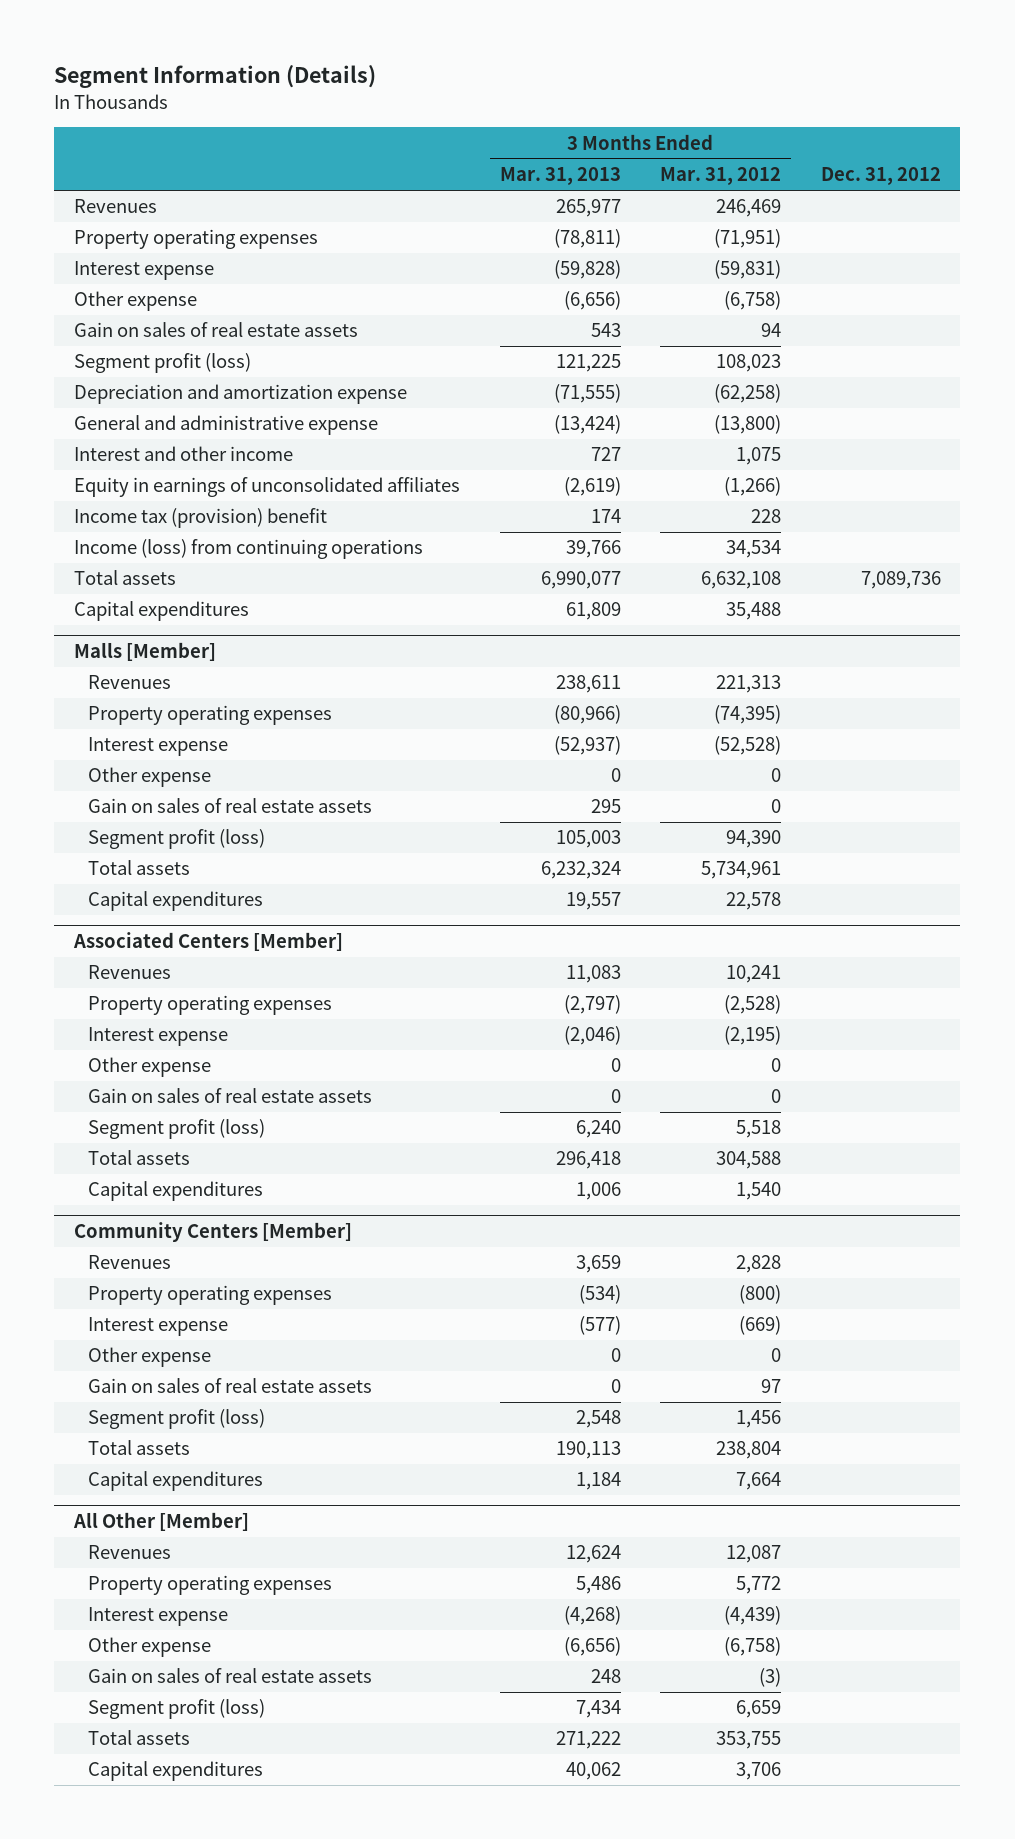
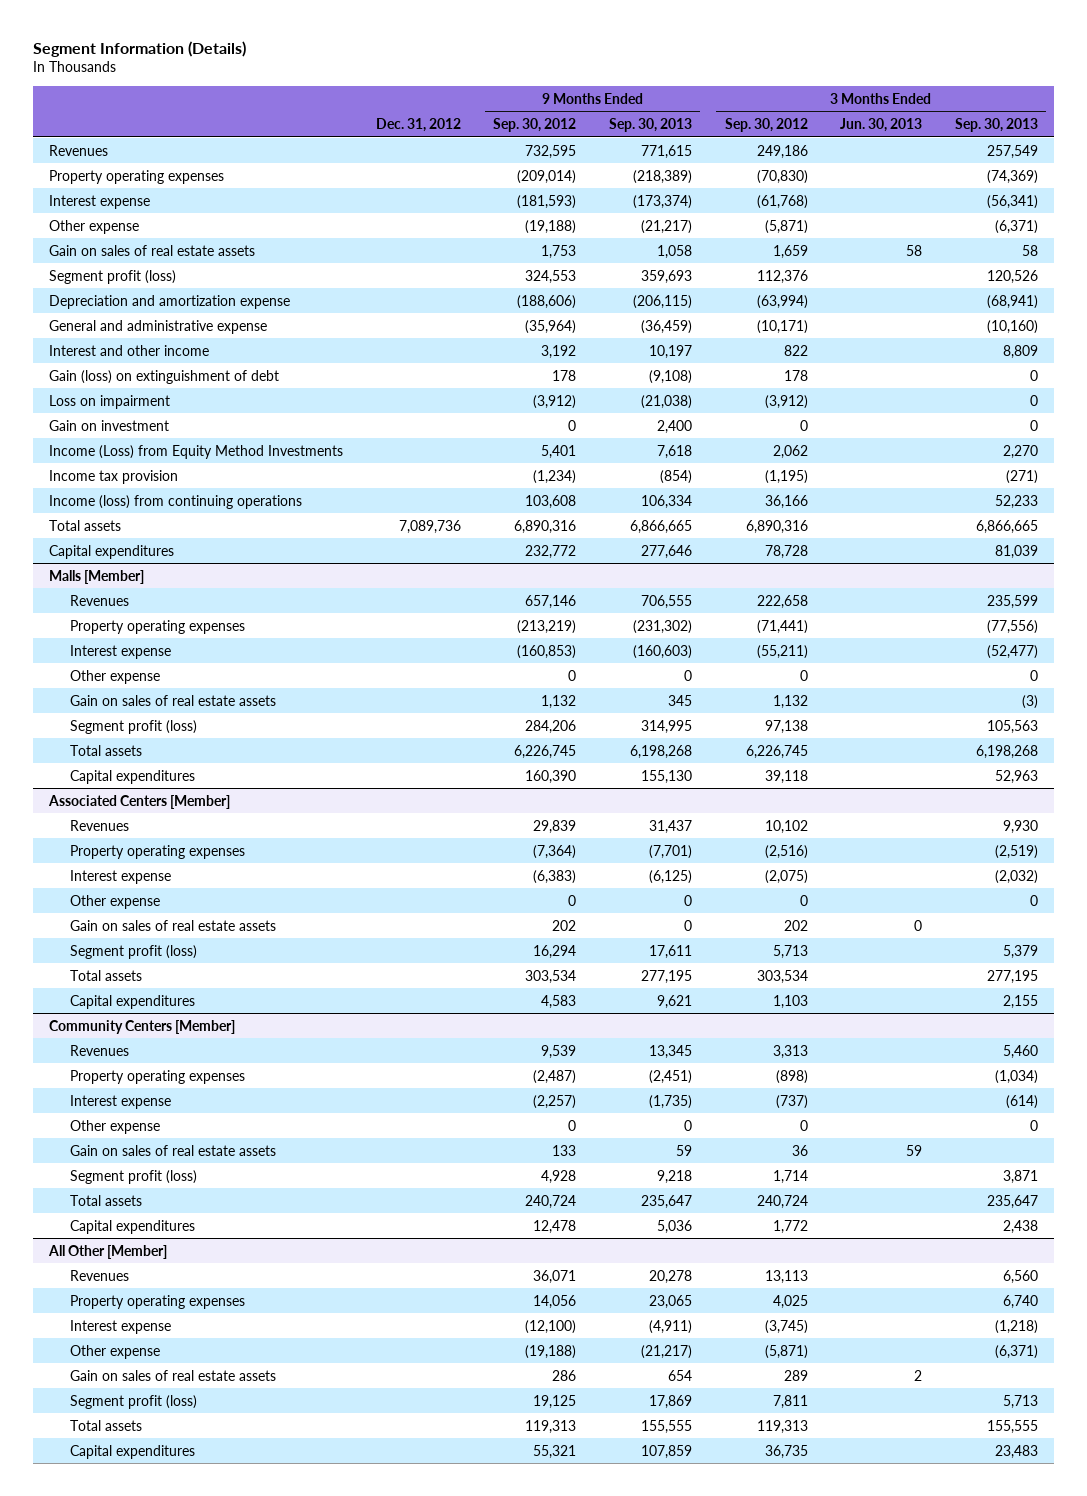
- | 3 Months Ended Mar. 31, 2013 | 3 Months Ended Mar. 31, 2012 | Dec. 31, 2012
+ | Dec. 31, 2012 | 9 Months Ended Sep. 30, 2012 | 9 Months Ended Sep. 30, 2013 | 3 Months Ended Sep. 30, 2012 | 3 Months Ended Jun. 30, 2013 | 3 Months Ended Sep. 30, 2013
- Equity in earnings of unconsolidated affiliates | (2,619) | (1,266) |
- Income tax (provision) benefit | 174 | 228 |
+ Gain (loss) on extinguishment of debt | | 178 | (9,108) | 178 | | 0
+ Loss on impairment | | (3,912) | (21,038) | (3,912) | | 0
+ Gain on investment | | 0 | 2,400 | 0 | | 0
+ Income (Loss) from Equity Method Investments | | 5,401 | 7,618 | 2,062 | | 2,270
+ Income tax provision | | (1,234) | (854) | (1,195) | | (271)

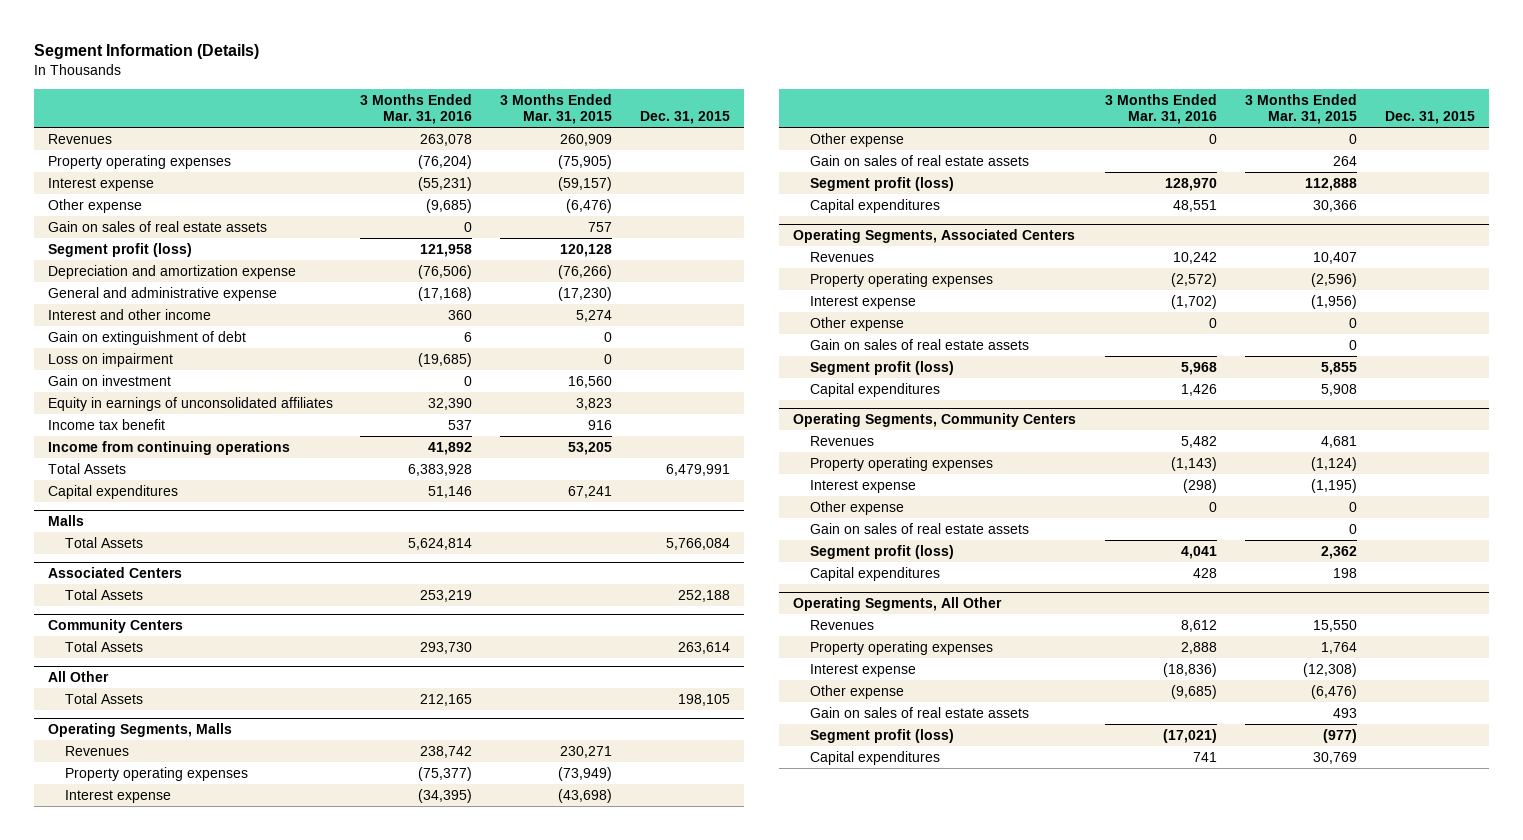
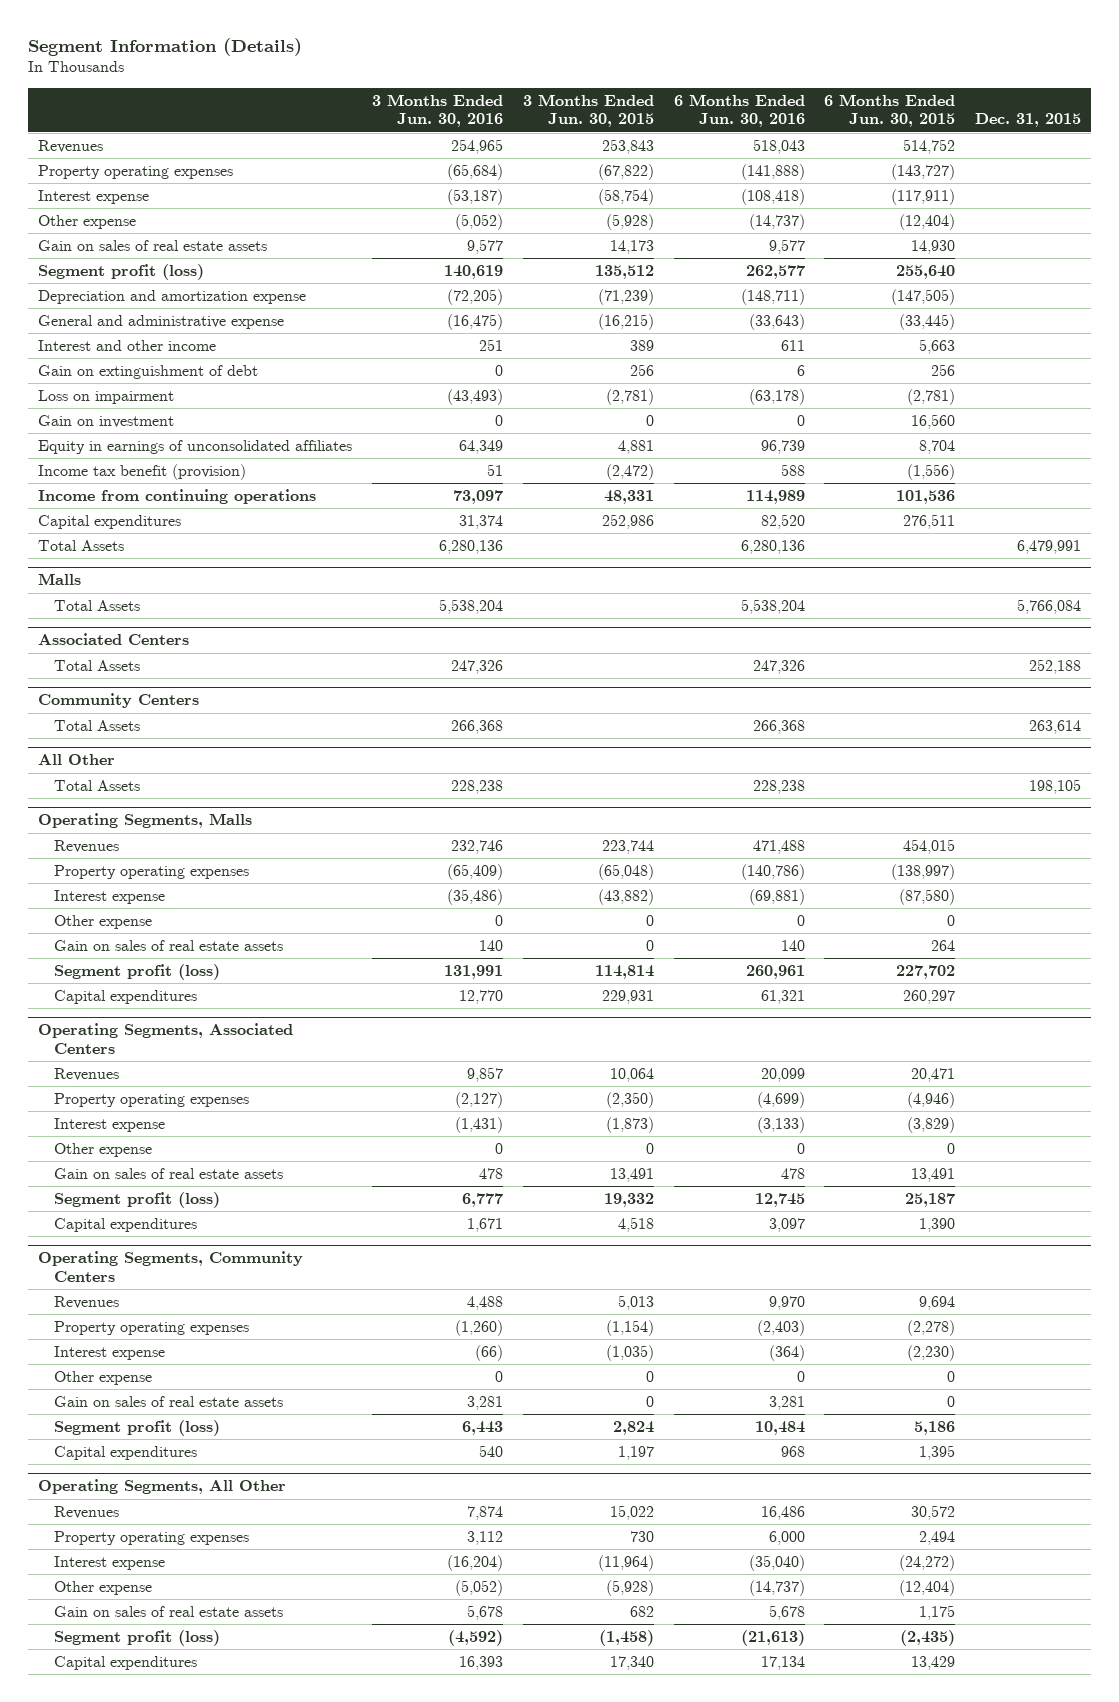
- | 3 Months Ended Mar. 31, 2016 | 3 Months Ended Mar. 31, 2015 | Dec. 31, 2015
+ | 3 Months Ended Jun. 30, 2016 | 3 Months Ended Jun. 30, 2015 | 6 Months Ended Jun. 30, 2016 | 6 Months Ended Jun. 30, 2015 | Dec. 31, 2015
- Income tax benefit | 537 | 916 |
+ Income tax benefit (provision) | 51 | (2,472) | 588 | (1,556) |
moved down: Total Assets | 6,280,136 | | 6,280,136 | | 6,479,991

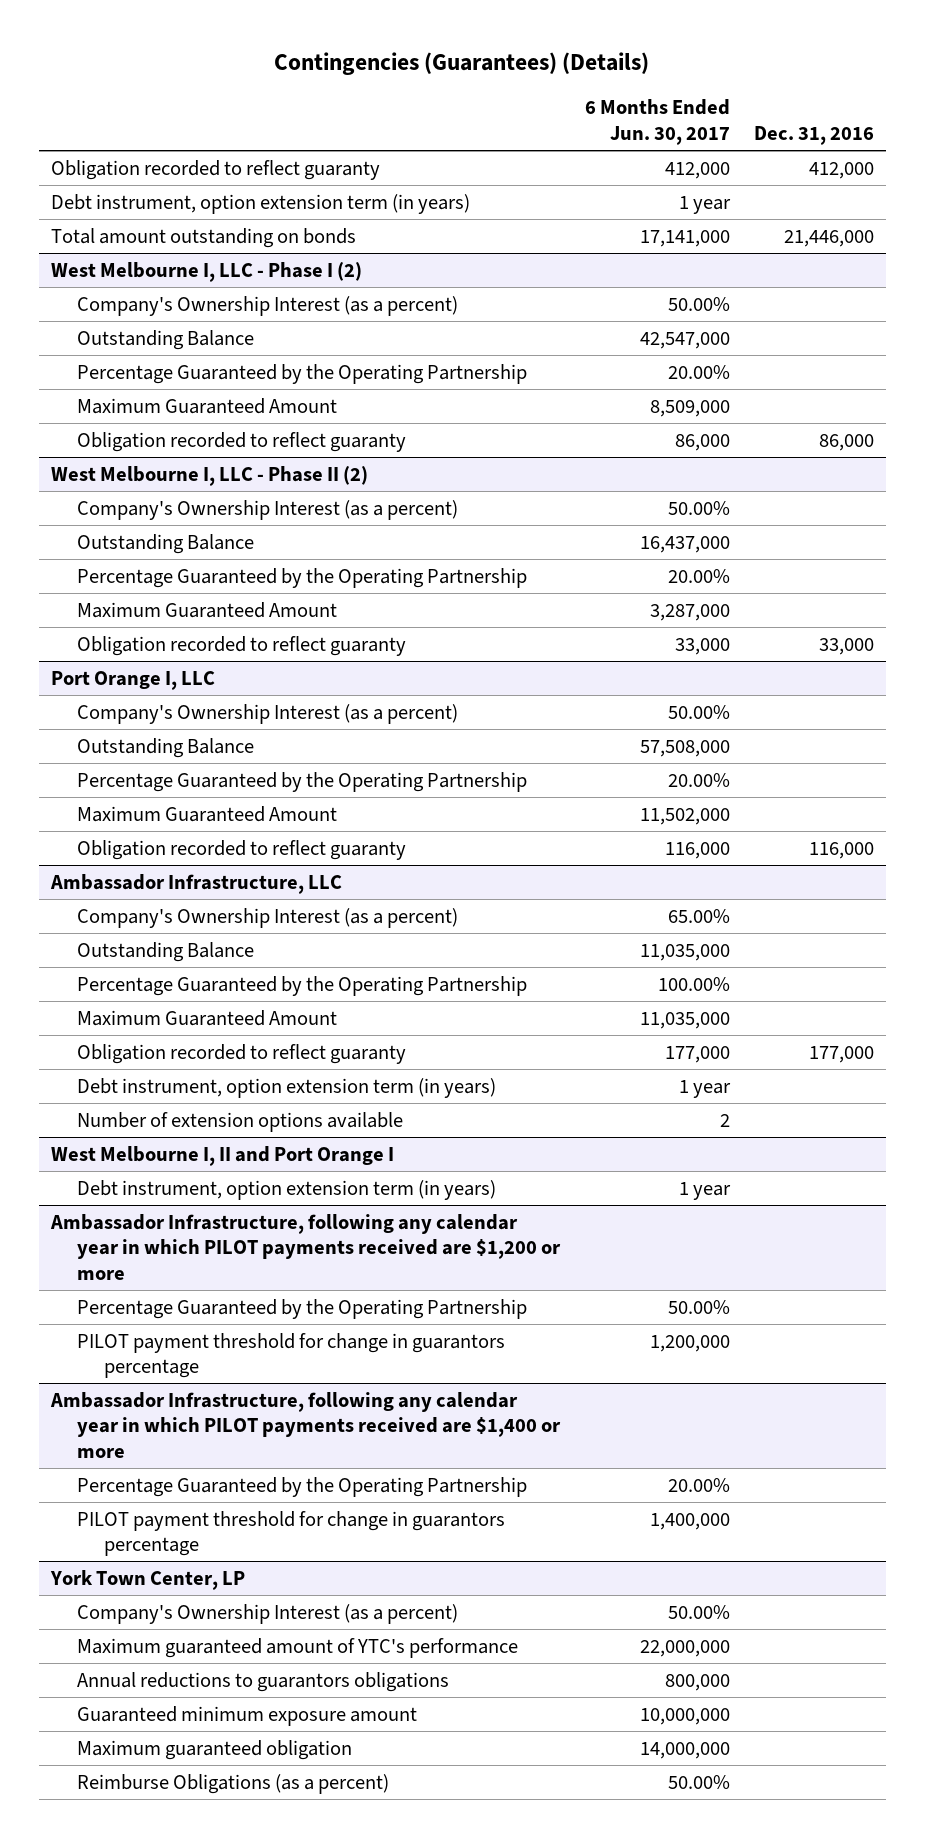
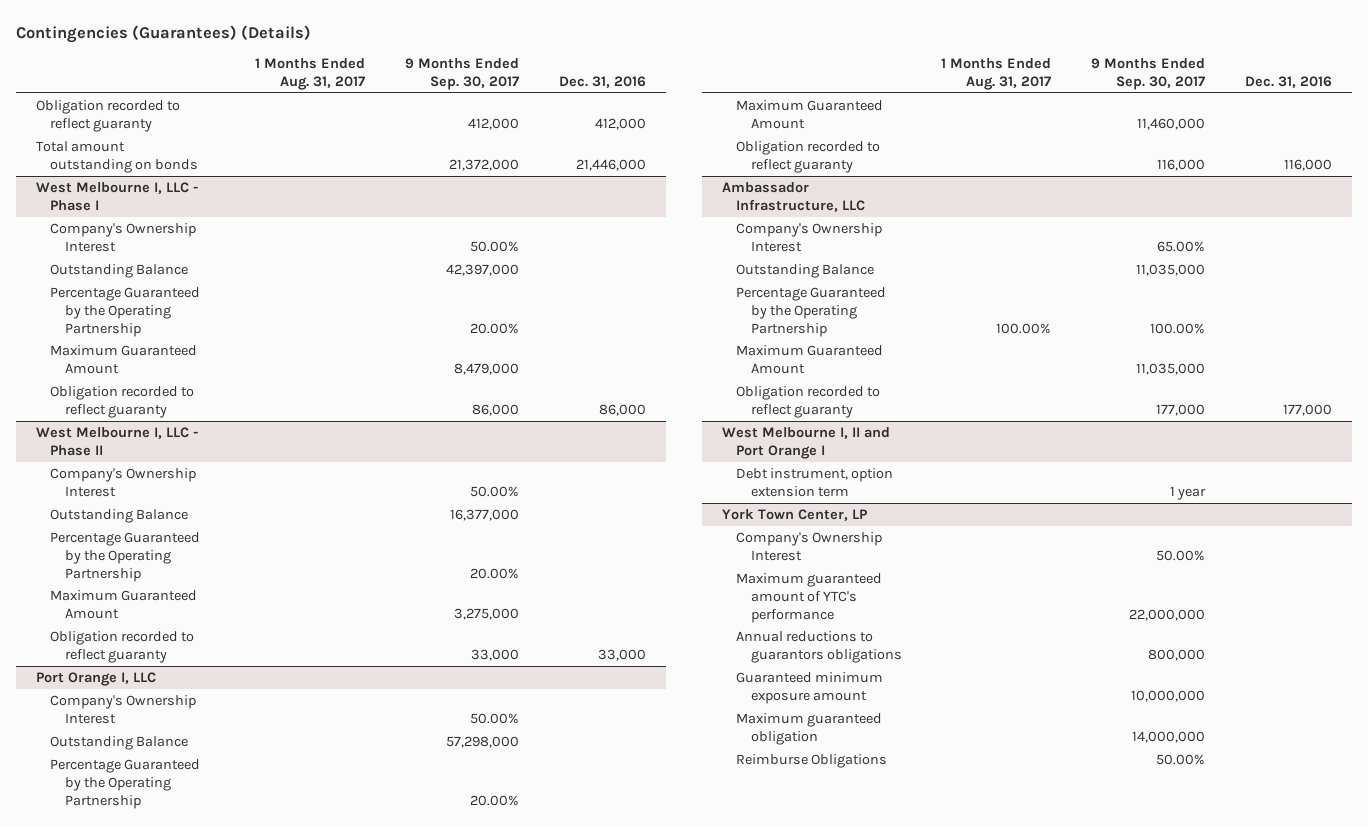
- | 6 Months Ended Jun. 30, 2017 | Dec. 31, 2016
+ | 1 Months Ended Aug. 31, 2017 | 9 Months Ended Sep. 30, 2017 | Dec. 31, 2016
- Debt instrument, option extension term (in years) | 1 year |
- West Melbourne I, LLC - Phase I (2)
- Company's Ownership Interest (as a percent) | 50.00% |
+ West Melbourne I, LLC - Phase I
+ Company's Ownership Interest | | 50.00% |
- West Melbourne I, LLC - Phase II (2)
- Company's Ownership Interest (as a percent) | 50.00% |
+ West Melbourne I, LLC - Phase II
+ Company's Ownership Interest | | 50.00% |
@ Port Orange I, LLC
- Company's Ownership Interest (as a percent) | 50.00% |
+ Company's Ownership Interest | | 50.00% |
@ Ambassador Infrastructure, LLC
- Company's Ownership Interest (as a percent) | 65.00% |
+ Company's Ownership Interest | | 65.00% |
- Debt instrument, option extension term (in years) | 1 year |
- Number of extension options available | 2 |
@ West Melbourne I, II and Port Orange I
- Debt instrument, option extension term (in years) | 1 year |
- Ambassador Infrastructure, following any calendar year in which PILOT payments received are $1,200 or more
- Percentage Guaranteed by the Operating Partnership | 50.00% |
- PILOT payment threshold for change in guarantors percentage | 1,200,000 |
- Ambassador Infrastructure, following any calendar year in which PILOT payments received are $1,400 or more
- Percentage Guaranteed by the Operating Partnership | 20.00% |
- PILOT payment threshold for change in guarantors percentage | 1,400,000 |
@ West Melbourne I, II and Port Orange I
+ Debt instrument, option extension term | | 1 year |
@ York Town Center, LP
- Company's Ownership Interest (as a percent) | 50.00% |
+ Company's Ownership Interest | | 50.00% |
- Reimburse Obligations (as a percent) | 50.00% |
+ Reimburse Obligations | | 50.00% |

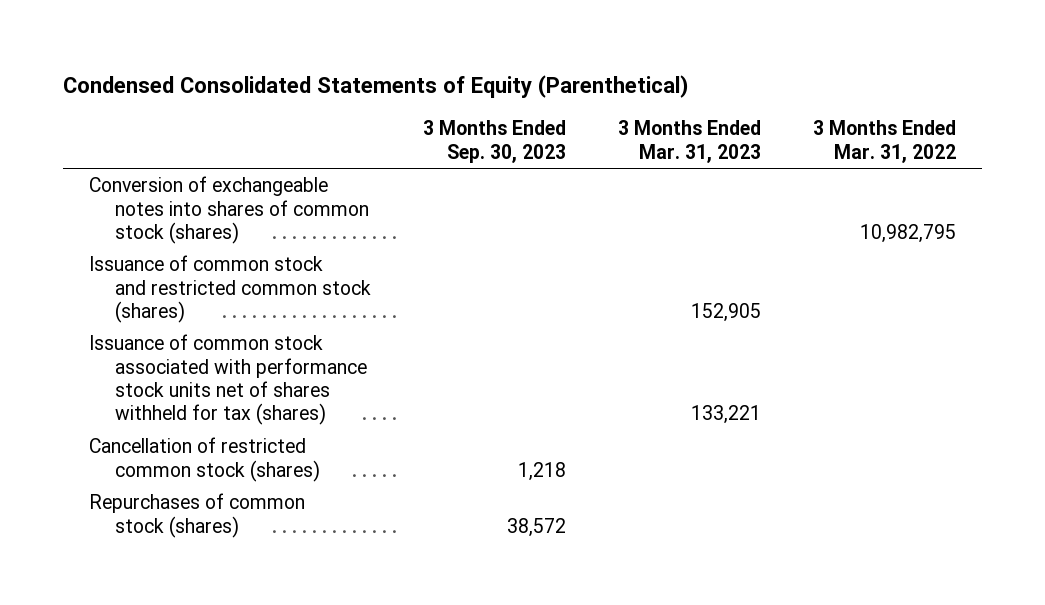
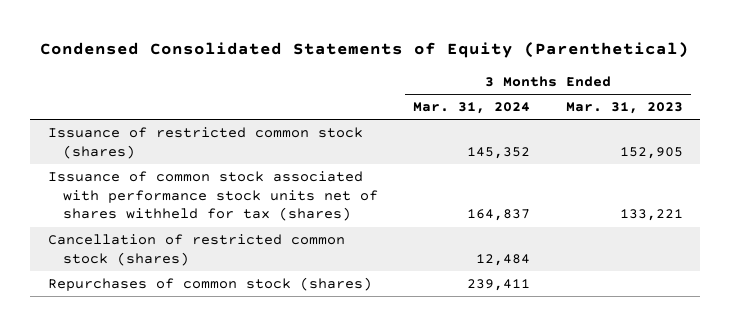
- | 3 Months Ended Sep. 30, 2023 | 3 Months Ended Mar. 31, 2023 | 3 Months Ended Mar. 31, 2022
+ | 3 Months Ended Mar. 31, 2024 | 3 Months Ended Mar. 31, 2023
- Conversion of exchangeable notes into shares of common stock (shares) | | | 10,982,795
- Issuance of common stock and restricted common stock (shares) | | 152,905 |
+ Issuance of restricted common stock (shares) | 145,352 | 152,905

